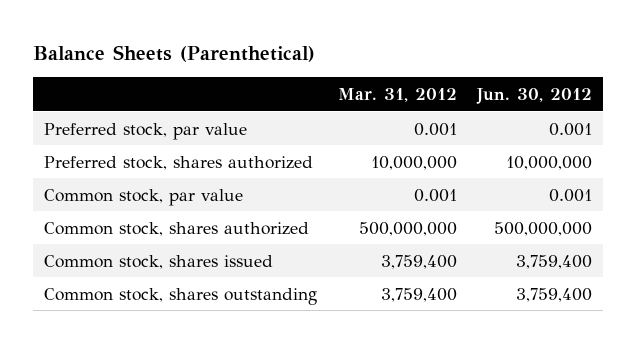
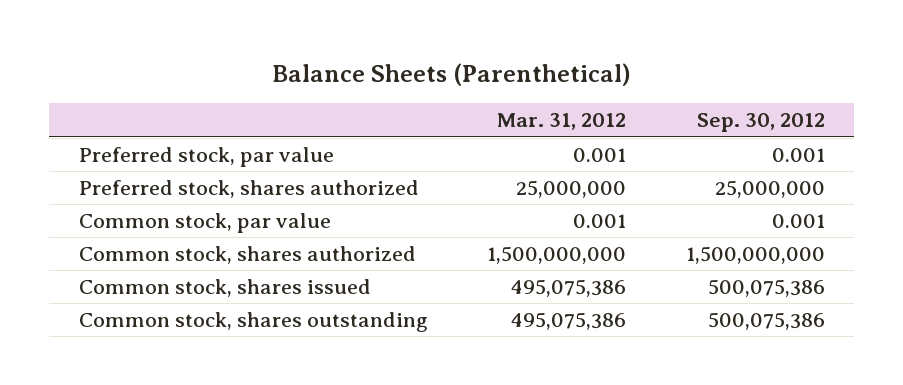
- | Mar. 31, 2012 | Jun. 30, 2012
+ | Mar. 31, 2012 | Sep. 30, 2012
- Preferred stock, shares authorized | 10,000,000 | 10,000,000
+ Preferred stock, shares authorized | 25,000,000 | 25,000,000
- Common stock, shares authorized | 500,000,000 | 500,000,000
- Common stock, shares issued | 3,759,400 | 3,759,400
- Common stock, shares outstanding | 3,759,400 | 3,759,400
+ Common stock, shares authorized | 1,500,000,000 | 1,500,000,000
+ Common stock, shares issued | 495,075,386 | 500,075,386
+ Common stock, shares outstanding | 495,075,386 | 500,075,386

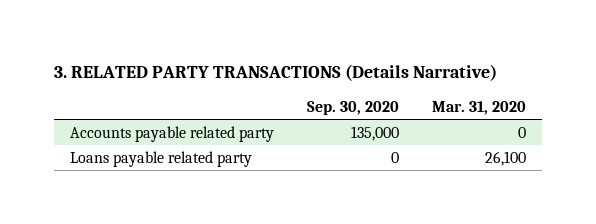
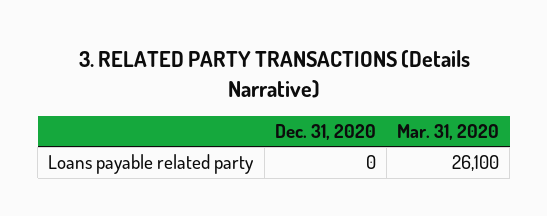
- | Sep. 30, 2020 | Mar. 31, 2020
+ | Dec. 31, 2020 | Mar. 31, 2020
- Accounts payable related party | 135,000 | 0

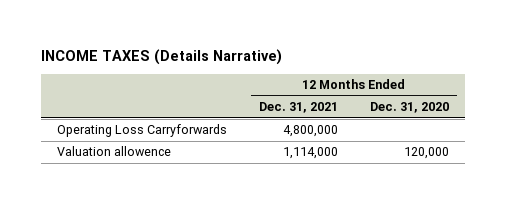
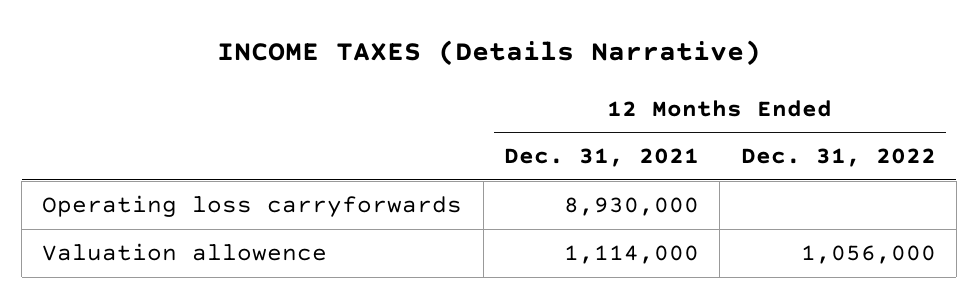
- | 12 Months Ended Dec. 31, 2021 | 12 Months Ended Dec. 31, 2020
+ | 12 Months Ended Dec. 31, 2021 | 12 Months Ended Dec. 31, 2022
- Operating Loss Carryforwards | 4,800,000 |
+ Operating loss carryforwards | 8,930,000 |

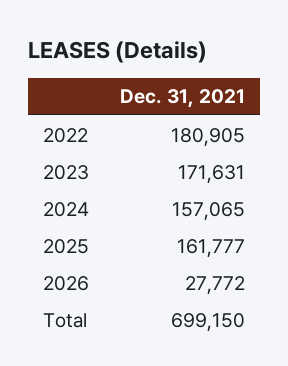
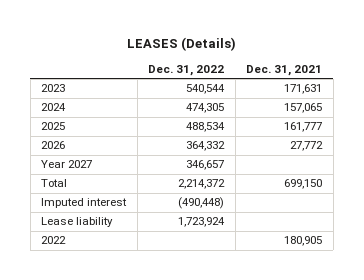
- | Dec. 31, 2021
+ | Dec. 31, 2022 | Dec. 31, 2021
+ Year 2027 | 346,657 |
+ Imputed interest | (490,448) |
+ Lease liability | 1,723,924 |
moved down: 2022 | | 180,905

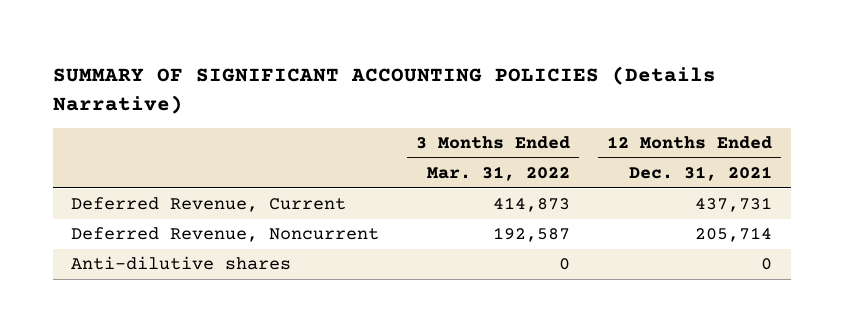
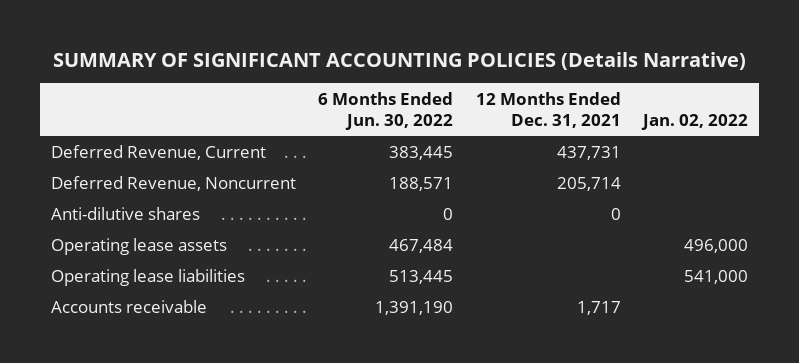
- | 3 Months Ended Mar. 31, 2022 | 12 Months Ended Dec. 31, 2021
+ | 6 Months Ended Jun. 30, 2022 | 12 Months Ended Dec. 31, 2021 | Jan. 02, 2022
+ Operating lease assets | 467,484 | | 496,000
+ Operating lease liabilities | 513,445 | | 541,000
+ Accounts receivable | 1,391,190 | 1,717 |

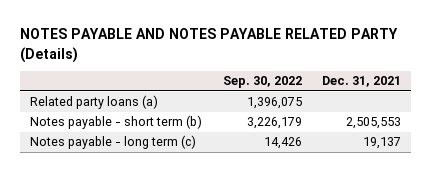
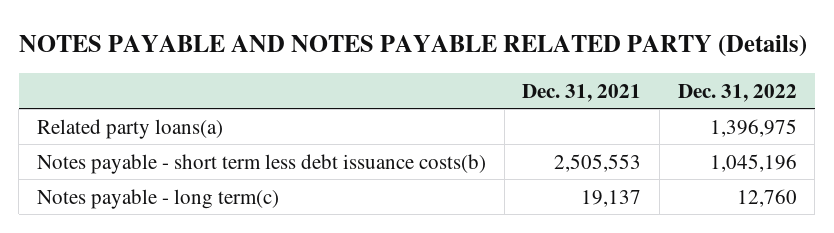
- | Sep. 30, 2022 | Dec. 31, 2021
+ | Dec. 31, 2021 | Dec. 31, 2022
- Related party loans (a) | 1,396,075 |
- Notes payable - short term (b) | 3,226,179 | 2,505,553
- Notes payable - long term (c) | 14,426 | 19,137
+ Related party loans(a) | | 1,396,975
+ Notes payable - short term less debt issuance costs(b) | 2,505,553 | 1,045,196
+ Notes payable - long term(c) | 19,137 | 12,760

